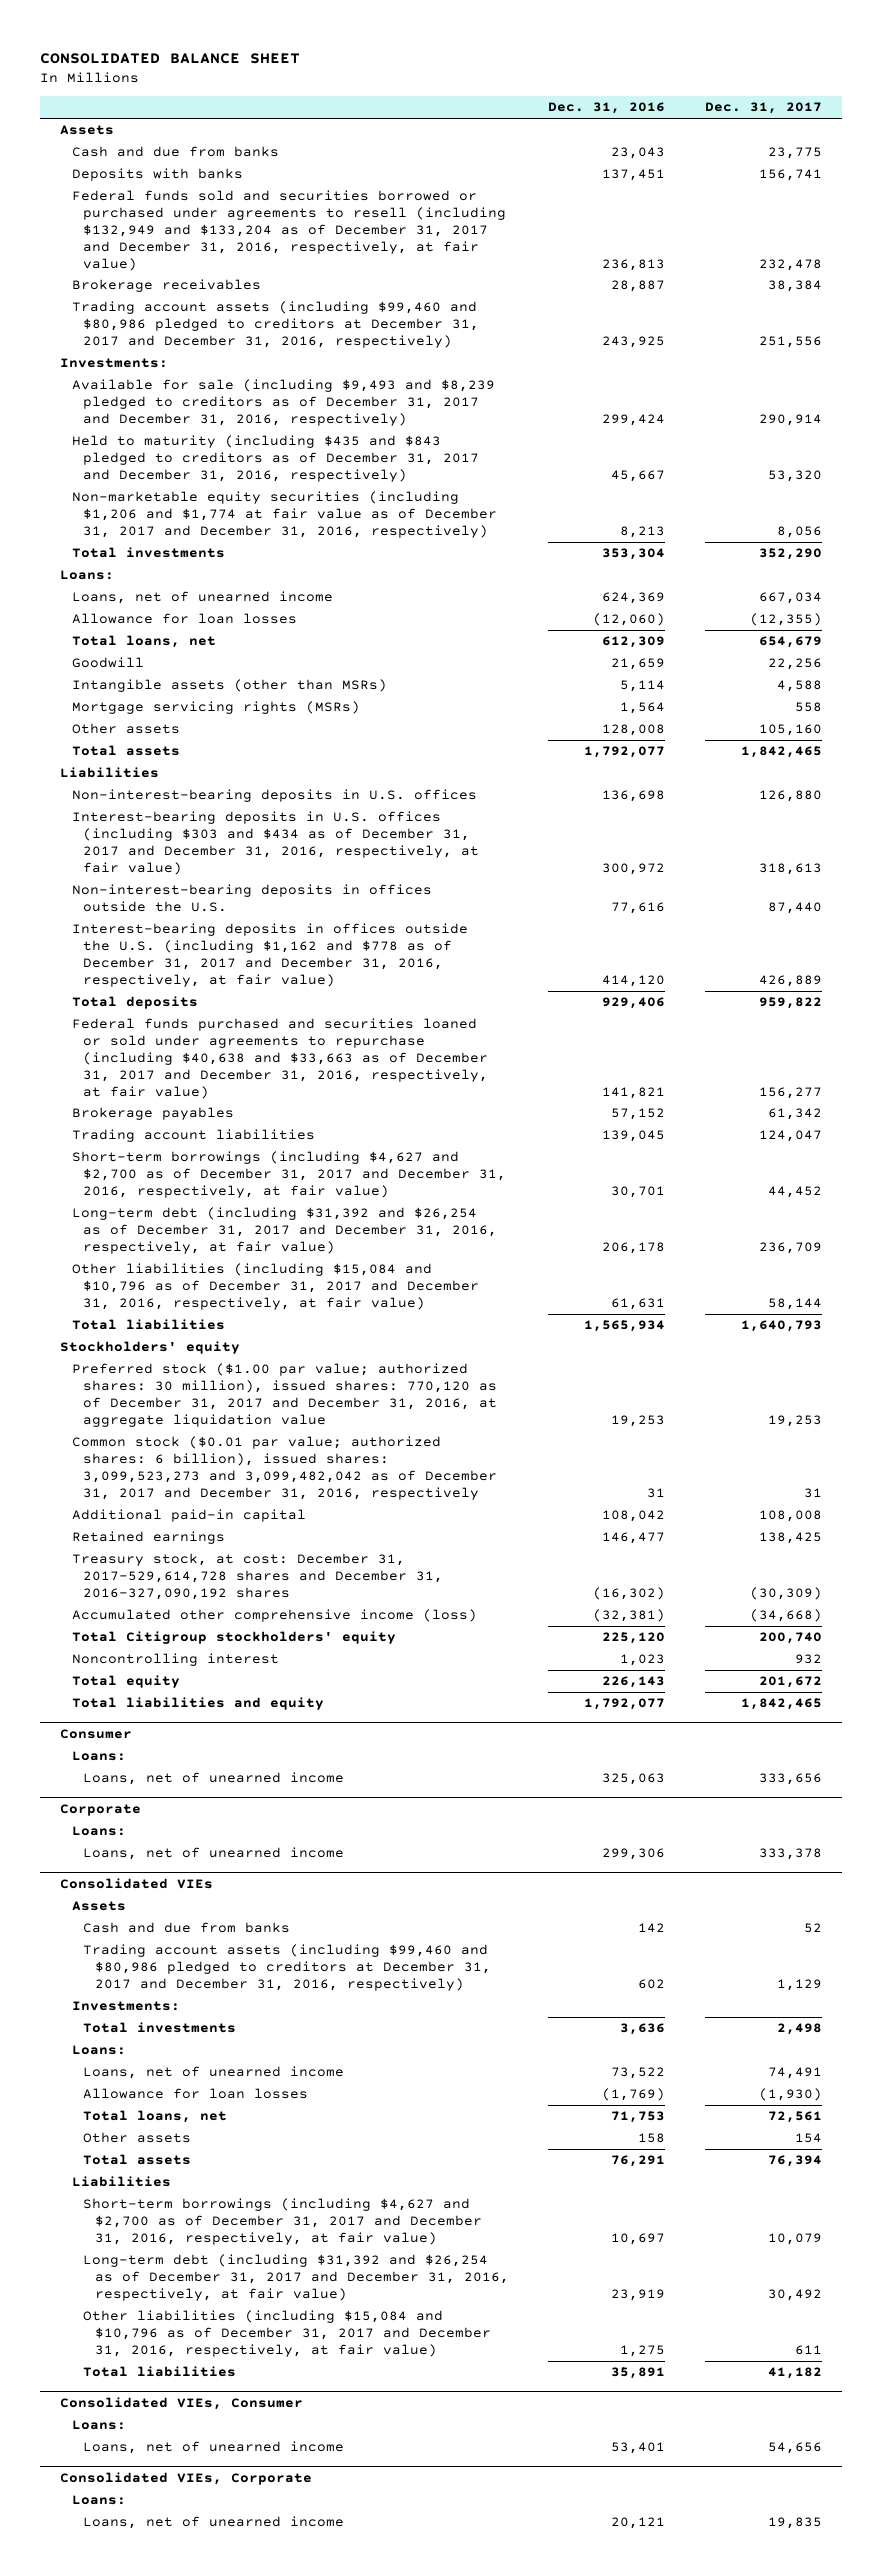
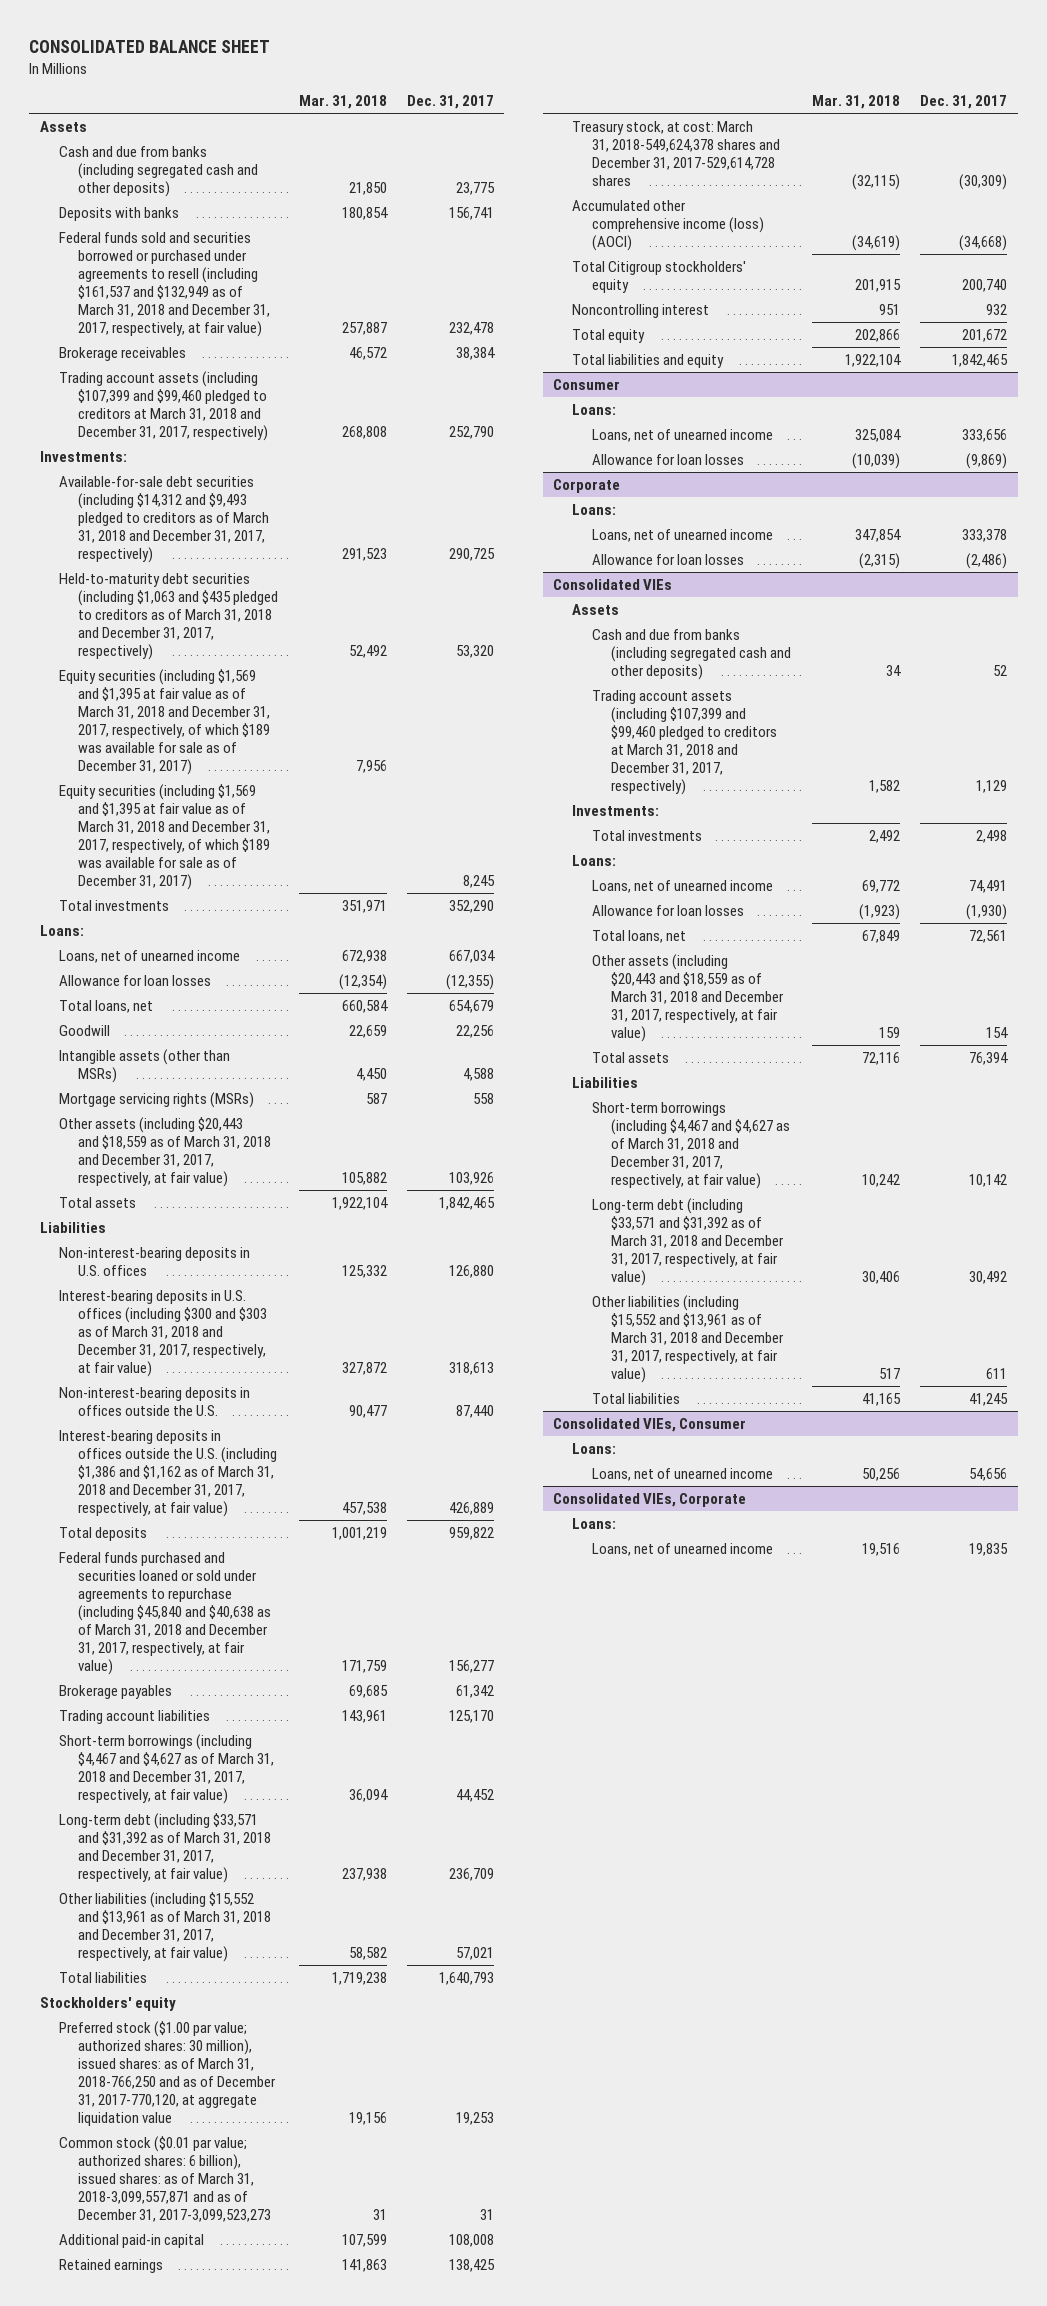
- | Dec. 31, 2016 | Dec. 31, 2017
+ | Mar. 31, 2018 | Dec. 31, 2017
- Cash and due from banks | 23,043 | 23,775
+ Cash and due from banks (including segregated cash and other deposits) | 21,850 | 23,775
- Federal funds sold and securities borrowed or purchased under agreements to resell (including $132,949 and $133,204 as of December 31, 2017 and December 31, 2016, respectively, at fair value) | 236,813 | 232,478
+ Federal funds sold and securities borrowed or purchased under agreements to resell (including $161,537 and $132,949 as of March 31, 2018 and December 31, 2017, respectively, at fair value) | 257,887 | 232,478
- Trading account assets (including $99,460 and $80,986 pledged to creditors at December 31, 2017 and December 31, 2016, respectively) | 243,925 | 251,556
+ Trading account assets (including $107,399 and $99,460 pledged to creditors at March 31, 2018 and December 31, 2017, respectively) | 268,808 | 252,790
- Available for sale (including $9,493 and $8,239 pledged to creditors as of December 31, 2017 and December 31, 2016, respectively) | 299,424 | 290,914
- Held to maturity (including $435 and $843 pledged to creditors as of December 31, 2017 and December 31, 2016, respectively) | 45,667 | 53,320
- Non-marketable equity securities (including $1,206 and $1,774 at fair value as of December 31, 2017 and December 31, 2016, respectively) | 8,213 | 8,056
+ Available-for-sale debt securities (including $14,312 and $9,493 pledged to creditors as of March 31, 2018 and December 31, 2017, respectively) | 291,523 | 290,725
+ Held-to-maturity debt securities (including $1,063 and $435 pledged to creditors as of March 31, 2018 and December 31, 2017, respectively) | 52,492 | 53,320
+ Equity securities (including $1,569 and $1,395 at fair value as of March 31, 2018 and December 31, 2017, respectively, of which $189 was available for sale as of December 31, 2017) | 7,956 |
+ Equity securities (including $1,569 and $1,395 at fair value as of March 31, 2018 and December 31, 2017, respectively, of which $189 was available for sale as of December 31, 2017) | | 8,245
- Other assets | 128,008 | 105,160
+ Other assets (including $20,443 and $18,559 as of March 31, 2018 and December 31, 2017, respectively, at fair value) | 105,882 | 103,926
- Interest-bearing deposits in U.S. offices (including $303 and $434 as of December 31, 2017 and December 31, 2016, respectively, at fair value) | 300,972 | 318,613
+ Interest-bearing deposits in U.S. offices (including $300 and $303 as of March 31, 2018 and December 31, 2017, respectively, at fair value) | 327,872 | 318,613
- Interest-bearing deposits in offices outside the U.S. (including $1,162 and $778 as of December 31, 2017 and December 31, 2016, respectively, at fair value) | 414,120 | 426,889
+ Interest-bearing deposits in offices outside the U.S. (including $1,386 and $1,162 as of March 31, 2018 and December 31, 2017, respectively, at fair value) | 457,538 | 426,889
- Federal funds purchased and securities loaned or sold under agreements to repurchase (including $40,638 and $33,663 as of December 31, 2017 and December 31, 2016, respectively, at fair value) | 141,821 | 156,277
+ Federal funds purchased and securities loaned or sold under agreements to repurchase (including $45,840 and $40,638 as of March 31, 2018 and December 31, 2017, respectively, at fair value) | 171,759 | 156,277
- Trading account liabilities | 139,045 | 124,047
- Short-term borrowings (including $4,627 and $2,700 as of December 31, 2017 and December 31, 2016, respectively, at fair value) | 30,701 | 44,452
- Long-term debt (including $31,392 and $26,254 as of December 31, 2017 and December 31, 2016, respectively, at fair value) | 206,178 | 236,709
- Other liabilities (including $15,084 and $10,796 as of December 31, 2017 and December 31, 2016, respectively, at fair value) | 61,631 | 58,144
+ Trading account liabilities | 143,961 | 125,170
+ Short-term borrowings (including $4,467 and $4,627 as of March 31, 2018 and December 31, 2017, respectively, at fair value) | 36,094 | 44,452
+ Long-term debt (including $33,571 and $31,392 as of March 31, 2018 and December 31, 2017, respectively, at fair value) | 237,938 | 236,709
+ Other liabilities (including $15,552 and $13,961 as of March 31, 2018 and December 31, 2017, respectively, at fair value) | 58,582 | 57,021
- Preferred stock ($1.00 par value; authorized shares: 30 million), issued shares: 770,120 as of December 31, 2017 and December 31, 2016, at aggregate liquidation value | 19,253 | 19,253
- Common stock ($0.01 par value; authorized shares: 6 billion), issued shares: 3,099,523,273 and 3,099,482,042 as of December 31, 2017 and December 31, 2016, respectively | 31 | 31
+ Preferred stock ($1.00 par value; authorized shares: 30 million), issued shares: as of March 31, 2018-766,250 and as of December 31, 2017-770,120, at aggregate liquidation value | 19,156 | 19,253
+ Common stock ($0.01 par value; authorized shares: 6 billion), issued shares: as of March 31, 2018-3,099,557,871 and as of December 31, 2017-3,099,523,273 | 31 | 31
- Treasury stock, at cost: December 31, 2017-529,614,728 shares and December 31, 2016-327,090,192 shares | (16,302) | (30,309)
- Accumulated other comprehensive income (loss) | (32,381) | (34,668)
+ Treasury stock, at cost: March 31, 2018-549,624,378 shares and December 31, 2017-529,614,728 shares | (32,115) | (30,309)
+ Accumulated other comprehensive income (loss) (AOCI) | (34,619) | (34,668)
@ Consumer
+ Allowance for loan losses | (10,039) | (9,869)
@ Corporate
+ Allowance for loan losses | (2,315) | (2,486)
@ Consolidated VIEs
- Cash and due from banks | 142 | 52
- Trading account assets (including $99,460 and $80,986 pledged to creditors at December 31, 2017 and December 31, 2016, respectively) | 602 | 1,129
+ Cash and due from banks (including segregated cash and other deposits) | 34 | 52
+ Trading account assets (including $107,399 and $99,460 pledged to creditors at March 31, 2018 and December 31, 2017, respectively) | 1,582 | 1,129
- Other assets | 158 | 154
+ Other assets (including $20,443 and $18,559 as of March 31, 2018 and December 31, 2017, respectively, at fair value) | 159 | 154
- Short-term borrowings (including $4,627 and $2,700 as of December 31, 2017 and December 31, 2016, respectively, at fair value) | 10,697 | 10,079
- Long-term debt (including $31,392 and $26,254 as of December 31, 2017 and December 31, 2016, respectively, at fair value) | 23,919 | 30,492
- Other liabilities (including $15,084 and $10,796 as of December 31, 2017 and December 31, 2016, respectively, at fair value) | 1,275 | 611
- Total liabilities | 35,891 | 41,182
+ Short-term borrowings (including $4,467 and $4,627 as of March 31, 2018 and December 31, 2017, respectively, at fair value) | 10,242 | 10,142
+ Long-term debt (including $33,571 and $31,392 as of March 31, 2018 and December 31, 2017, respectively, at fair value) | 30,406 | 30,492
+ Other liabilities (including $15,552 and $13,961 as of March 31, 2018 and December 31, 2017, respectively, at fair value) | 517 | 611
+ Total liabilities | 41,165 | 41,245

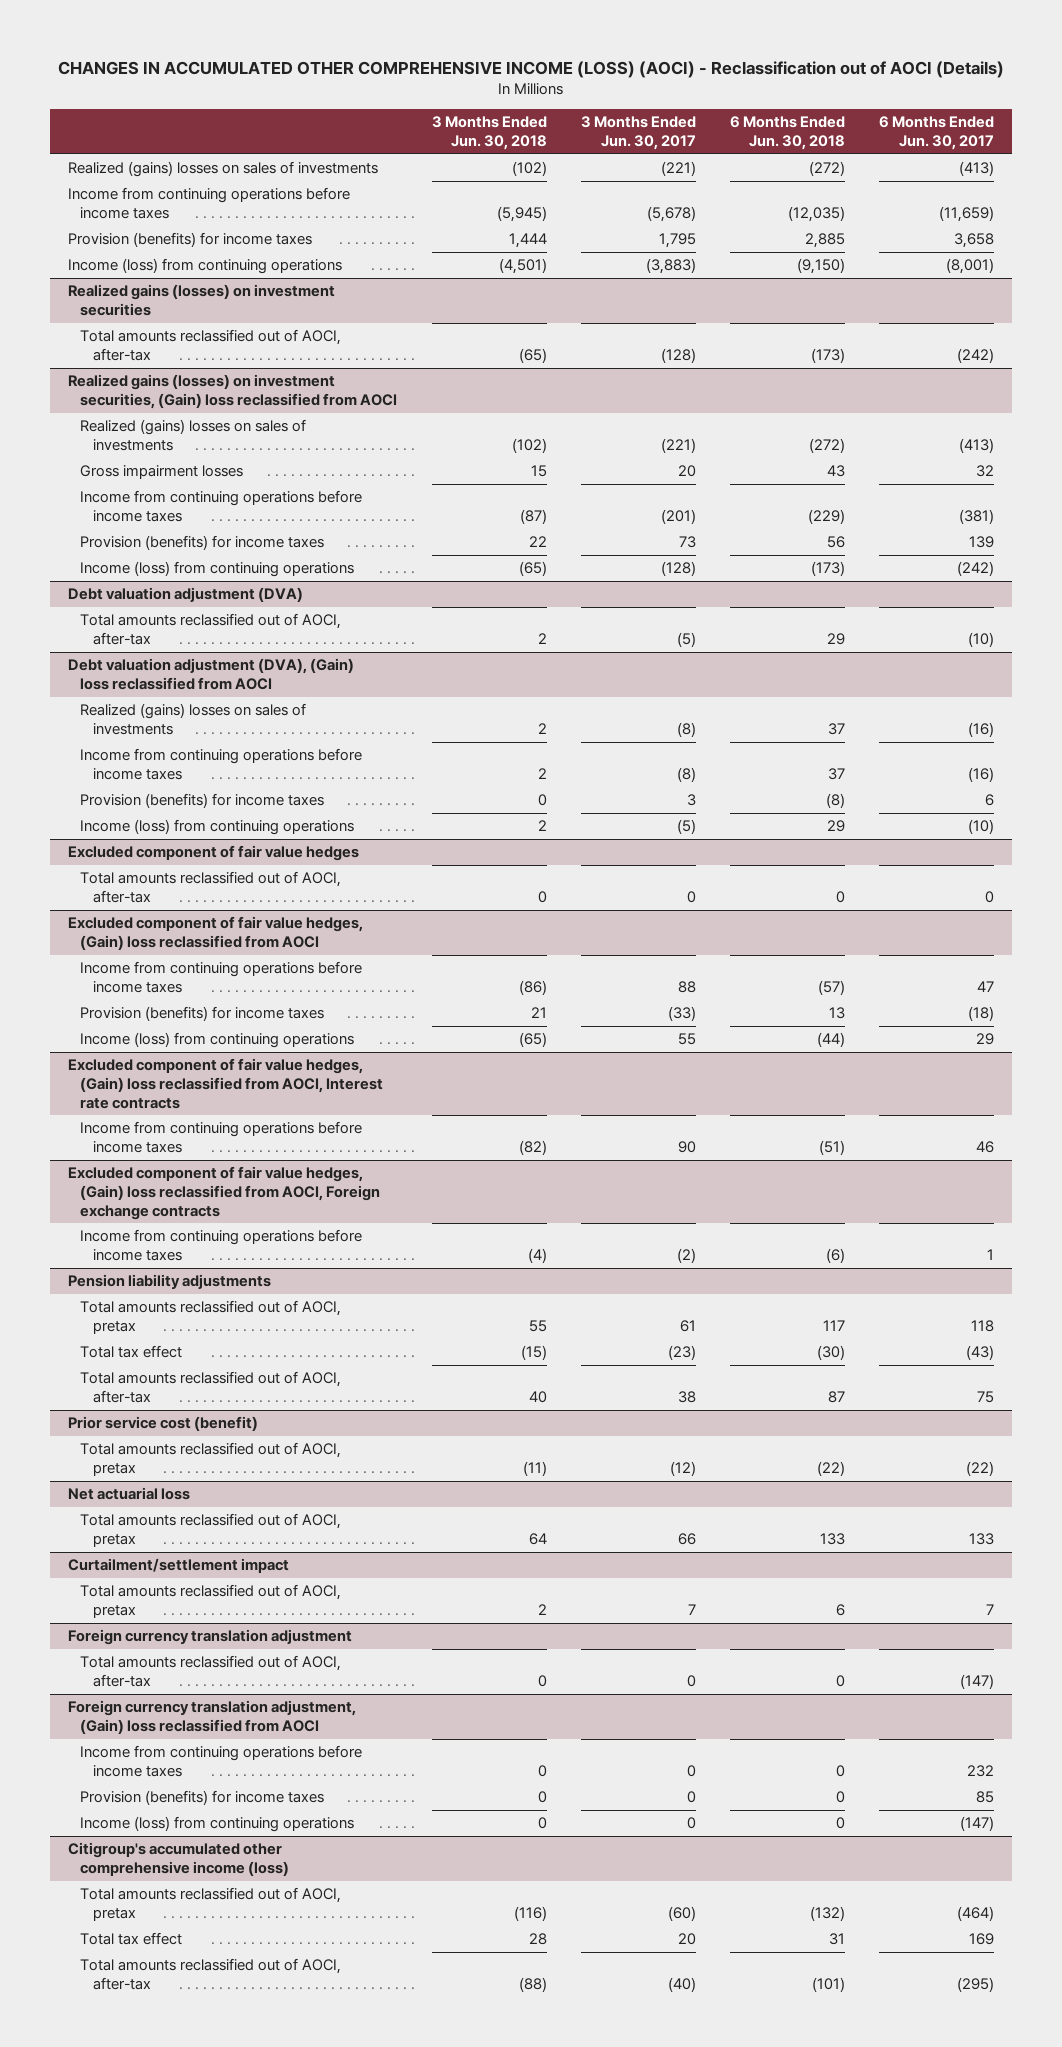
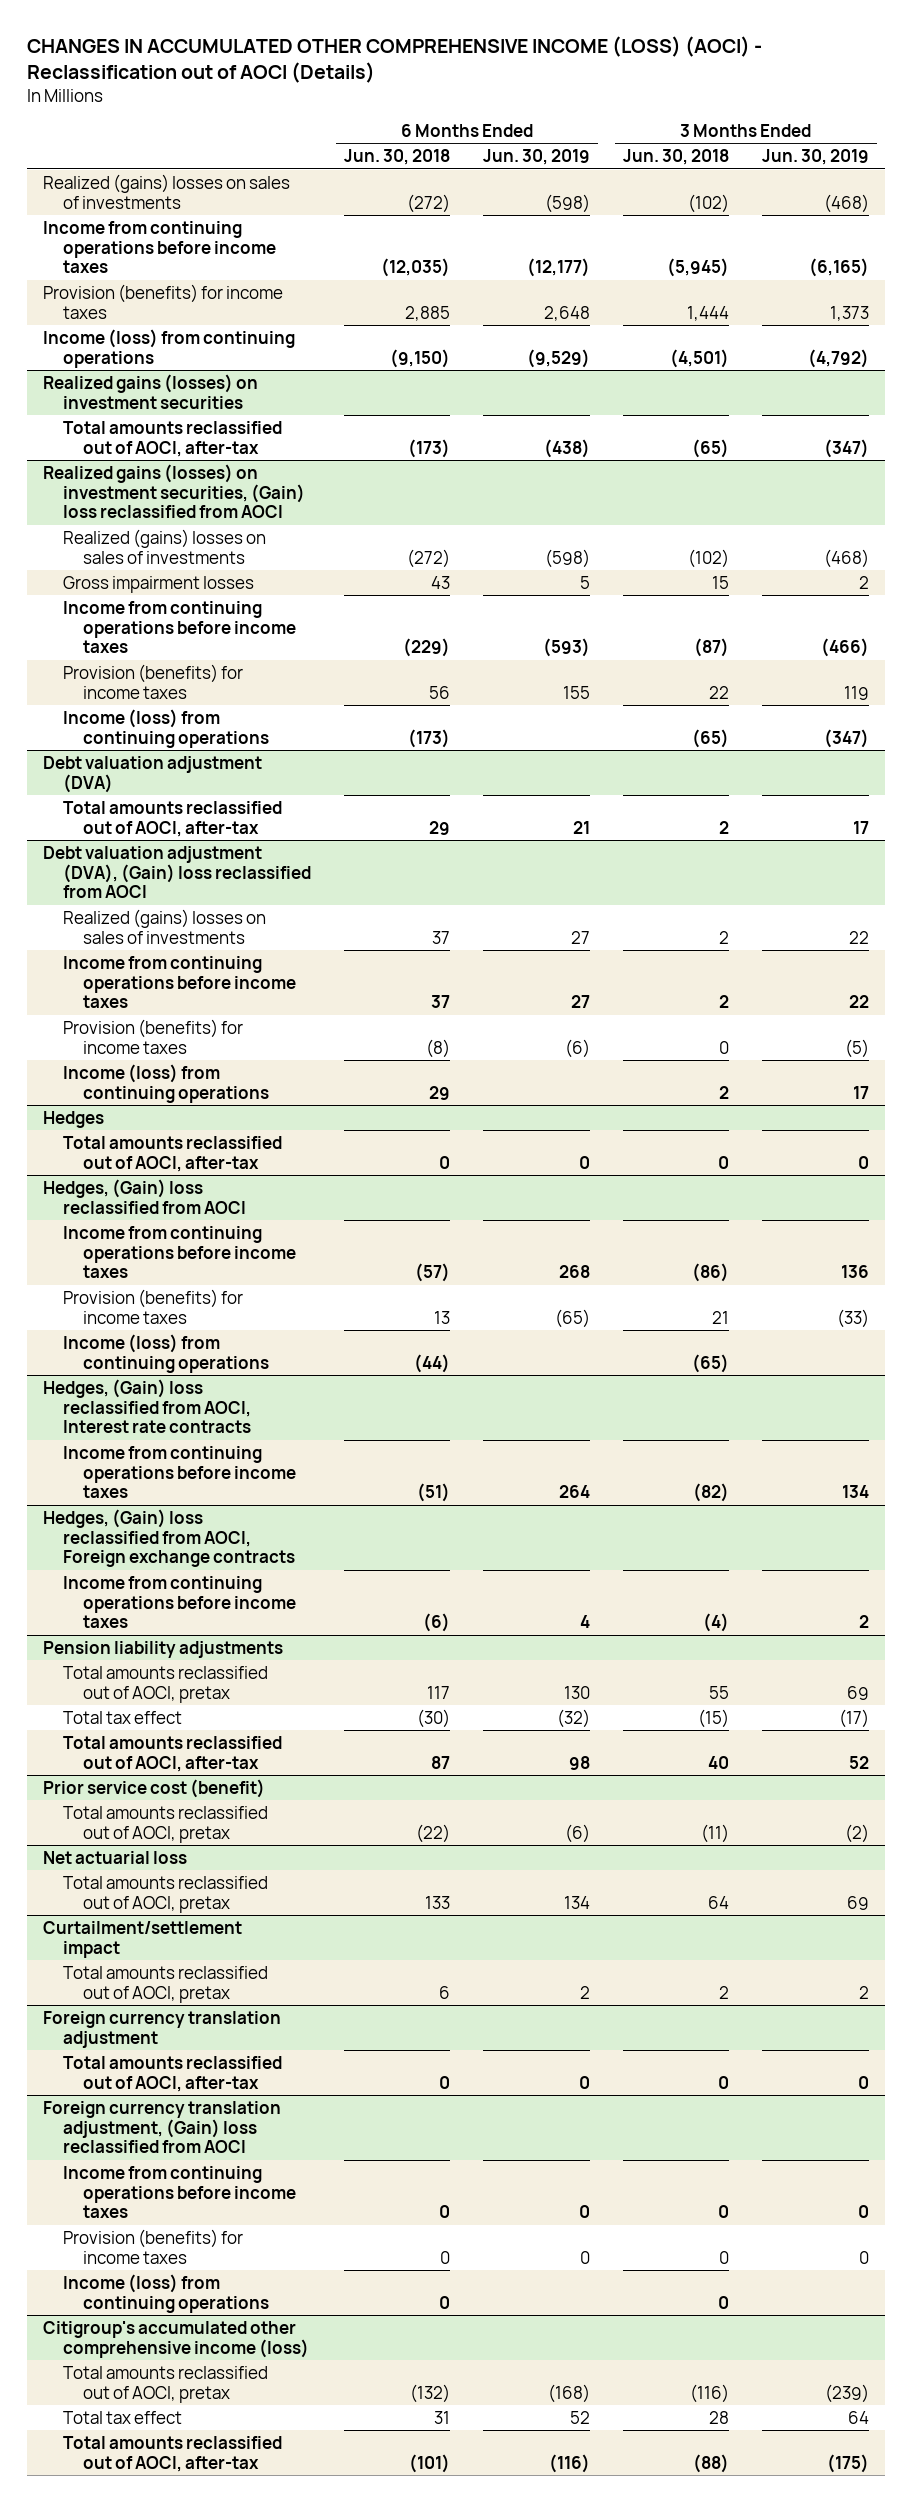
- | 3 Months Ended Jun. 30, 2018 | 3 Months Ended Jun. 30, 2017 | 6 Months Ended Jun. 30, 2018 | 6 Months Ended Jun. 30, 2017
+ | 6 Months Ended Jun. 30, 2018 | 6 Months Ended Jun. 30, 2019 | 3 Months Ended Jun. 30, 2018 | 3 Months Ended Jun. 30, 2019
- Excluded component of fair value hedges
+ Hedges
- Excluded component of fair value hedges, (Gain) loss reclassified from AOCI
+ Hedges, (Gain) loss reclassified from AOCI
- Excluded component of fair value hedges, (Gain) loss reclassified from AOCI, Interest rate contracts
+ Hedges, (Gain) loss reclassified from AOCI, Interest rate contracts
- Excluded component of fair value hedges, (Gain) loss reclassified from AOCI, Foreign exchange contracts
+ Hedges, (Gain) loss reclassified from AOCI, Foreign exchange contracts

